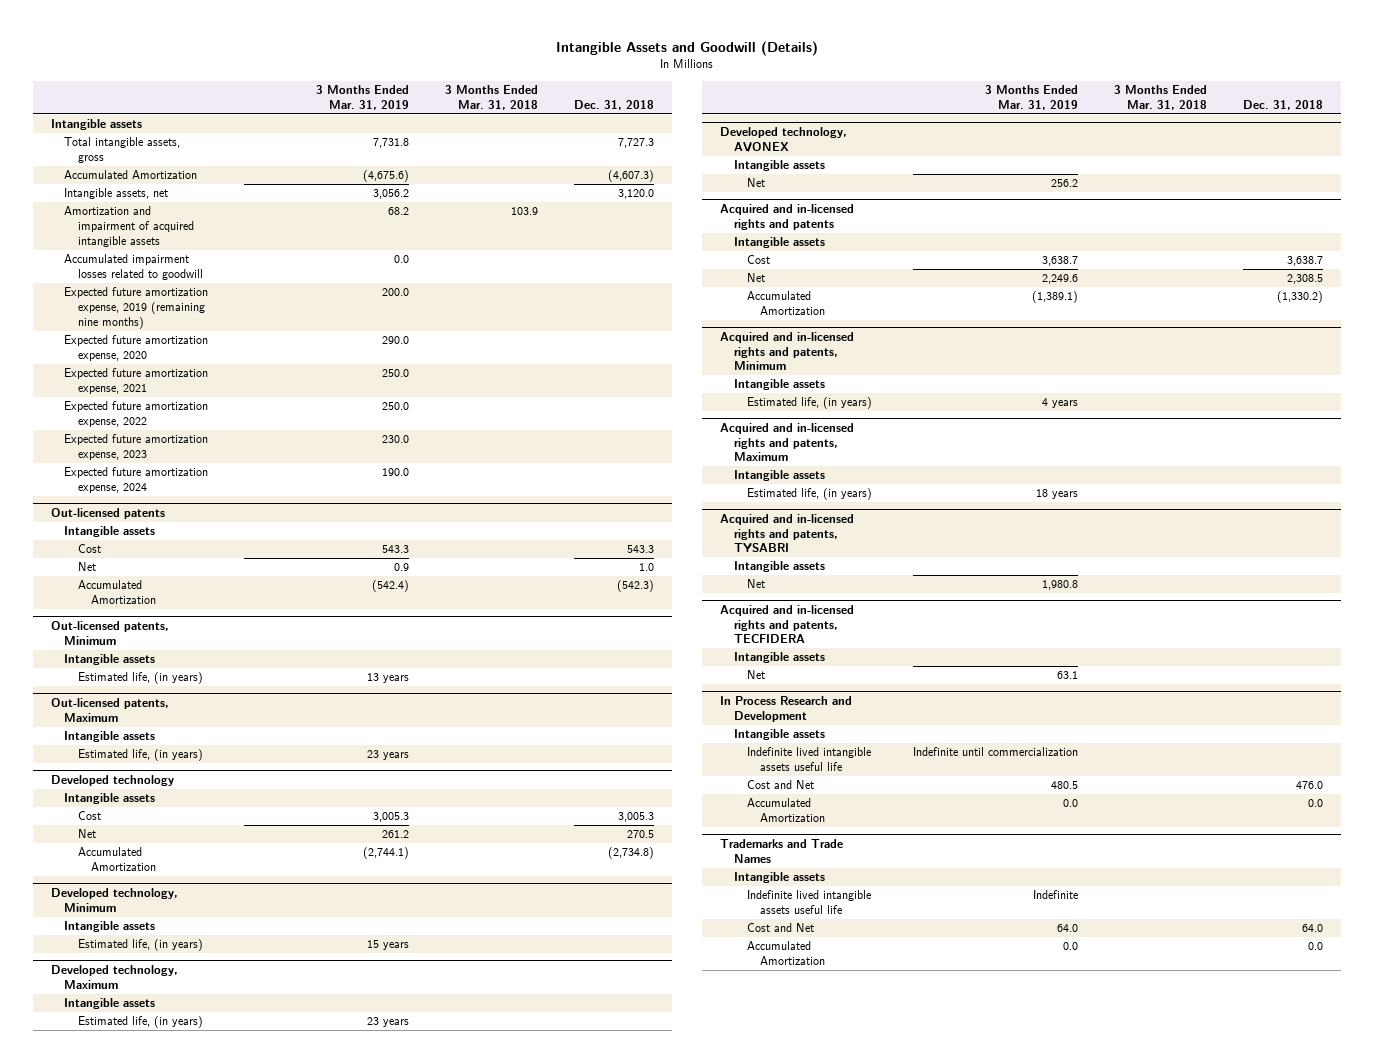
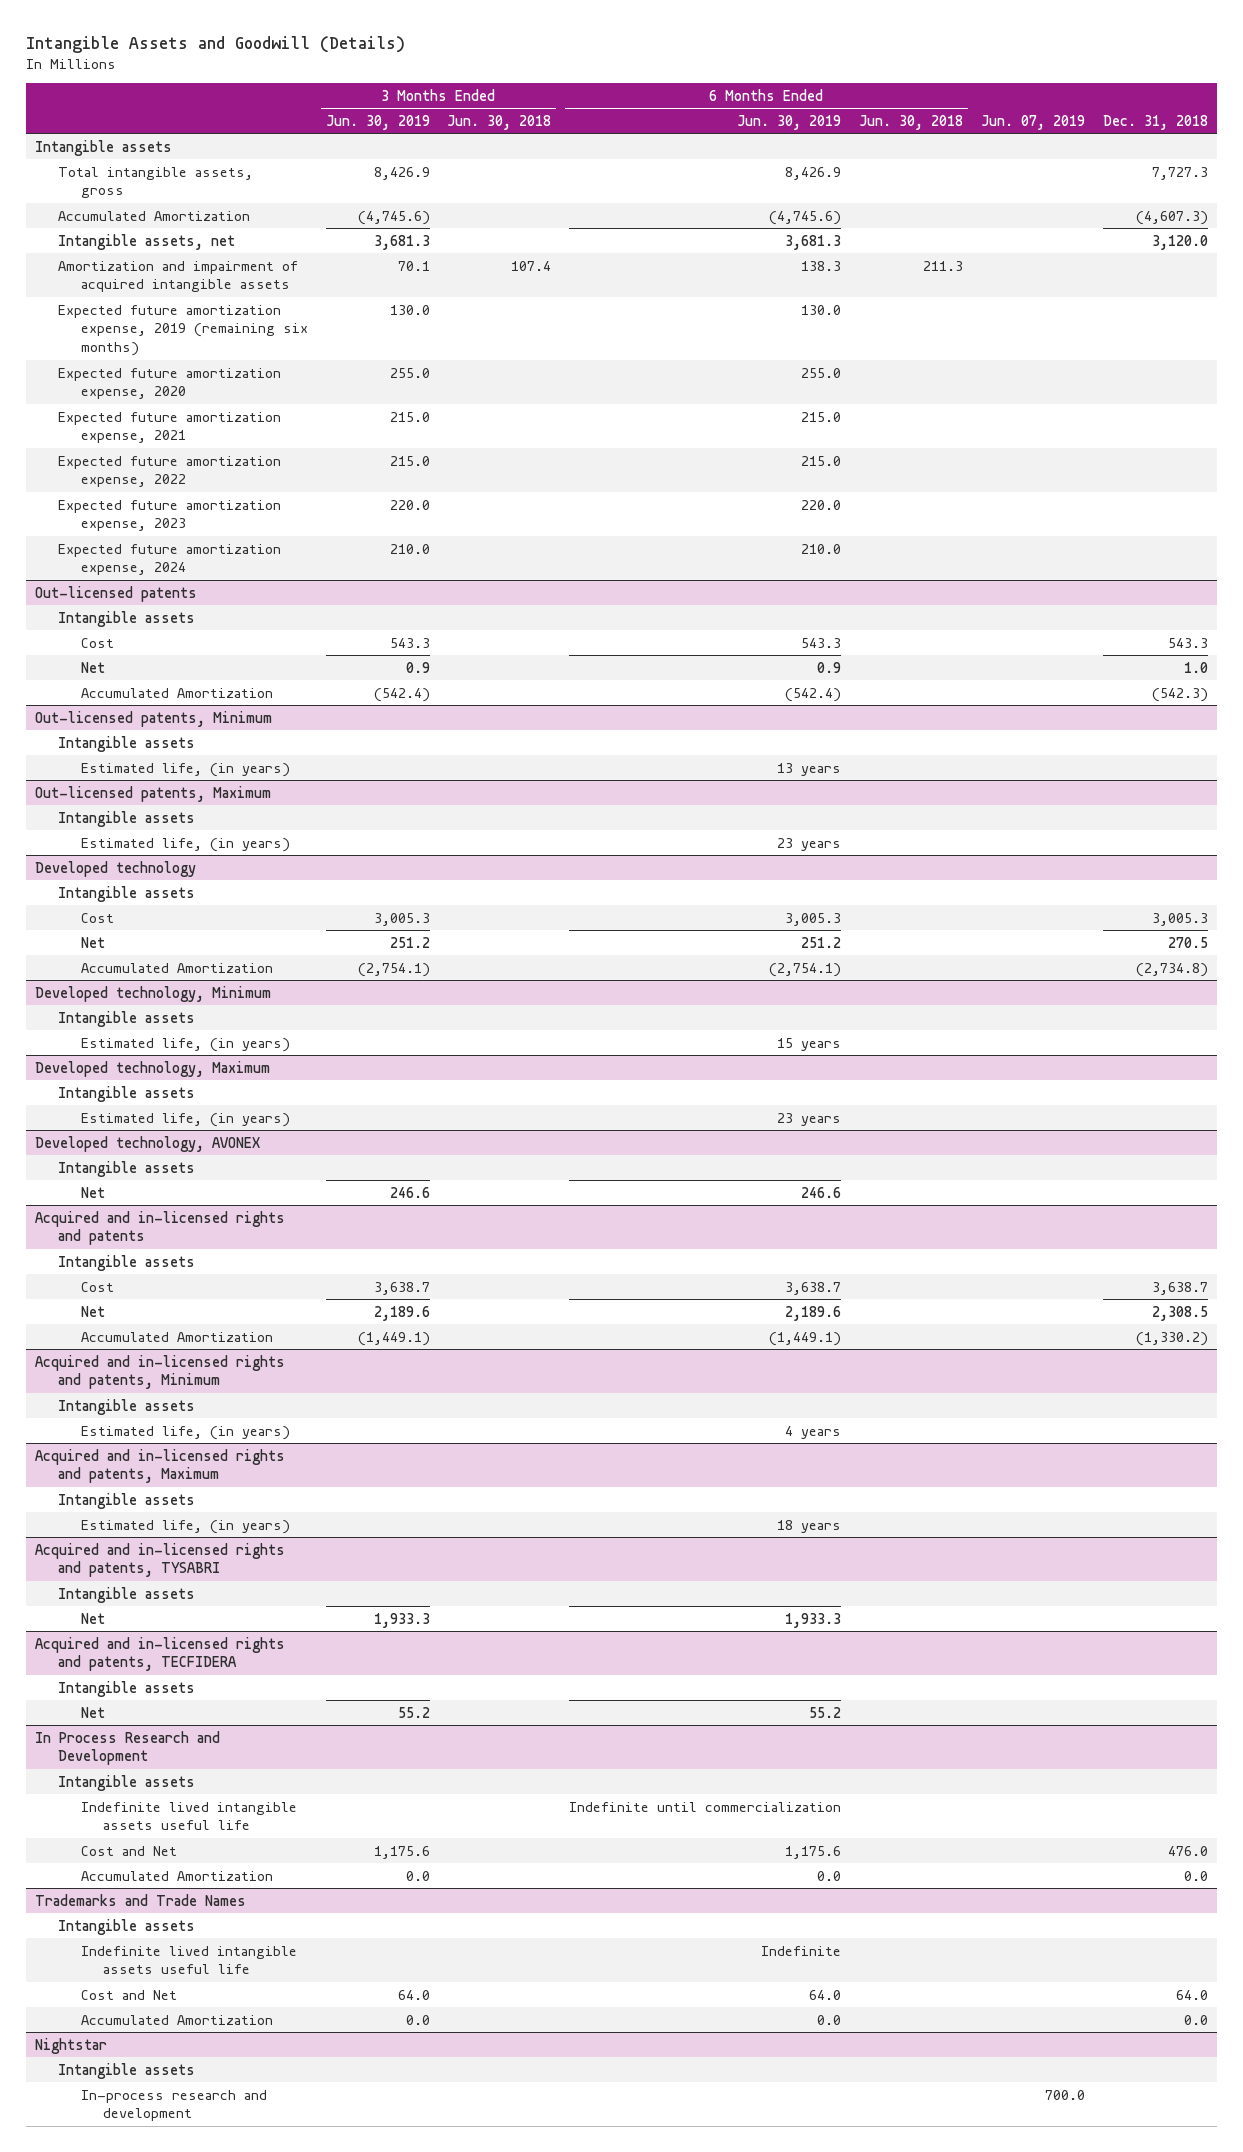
- | 3 Months Ended Mar. 31, 2019 | 3 Months Ended Mar. 31, 2018 | Dec. 31, 2018
+ | 3 Months Ended Jun. 30, 2019 | 3 Months Ended Jun. 30, 2018 | 6 Months Ended Jun. 30, 2019 | 6 Months Ended Jun. 30, 2018 | Jun. 07, 2019 | Dec. 31, 2018
- Accumulated impairment losses related to goodwill | 0.0 | |
- Expected future amortization expense, 2019 (remaining nine months) | 200.0 | |
+ Expected future amortization expense, 2019 (remaining six months) | 130.0 | | 130.0 | | |
+ Nightstar
+ Intangible assets
+ In-process research and development | | | | | 700.0 |

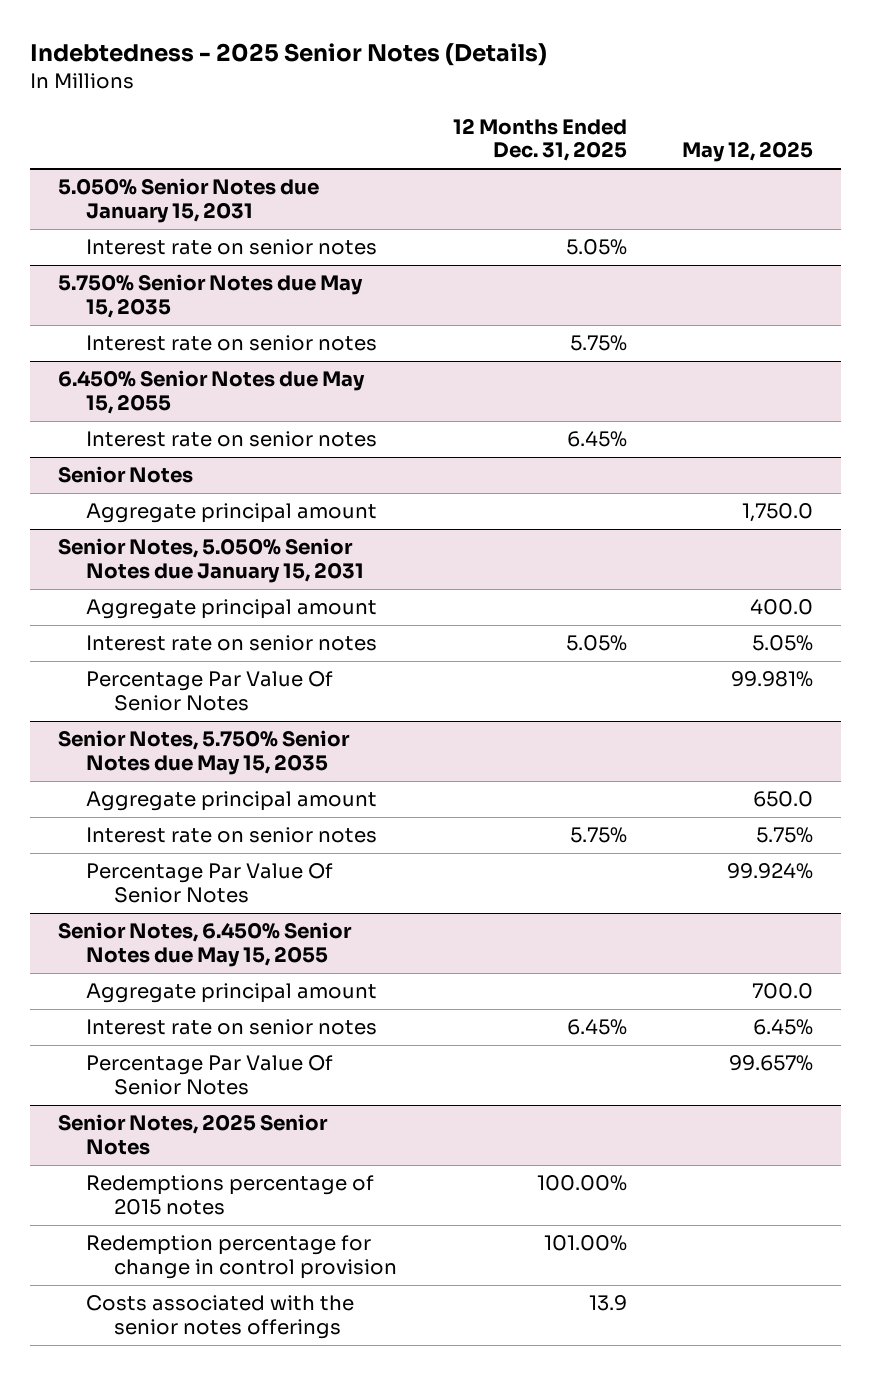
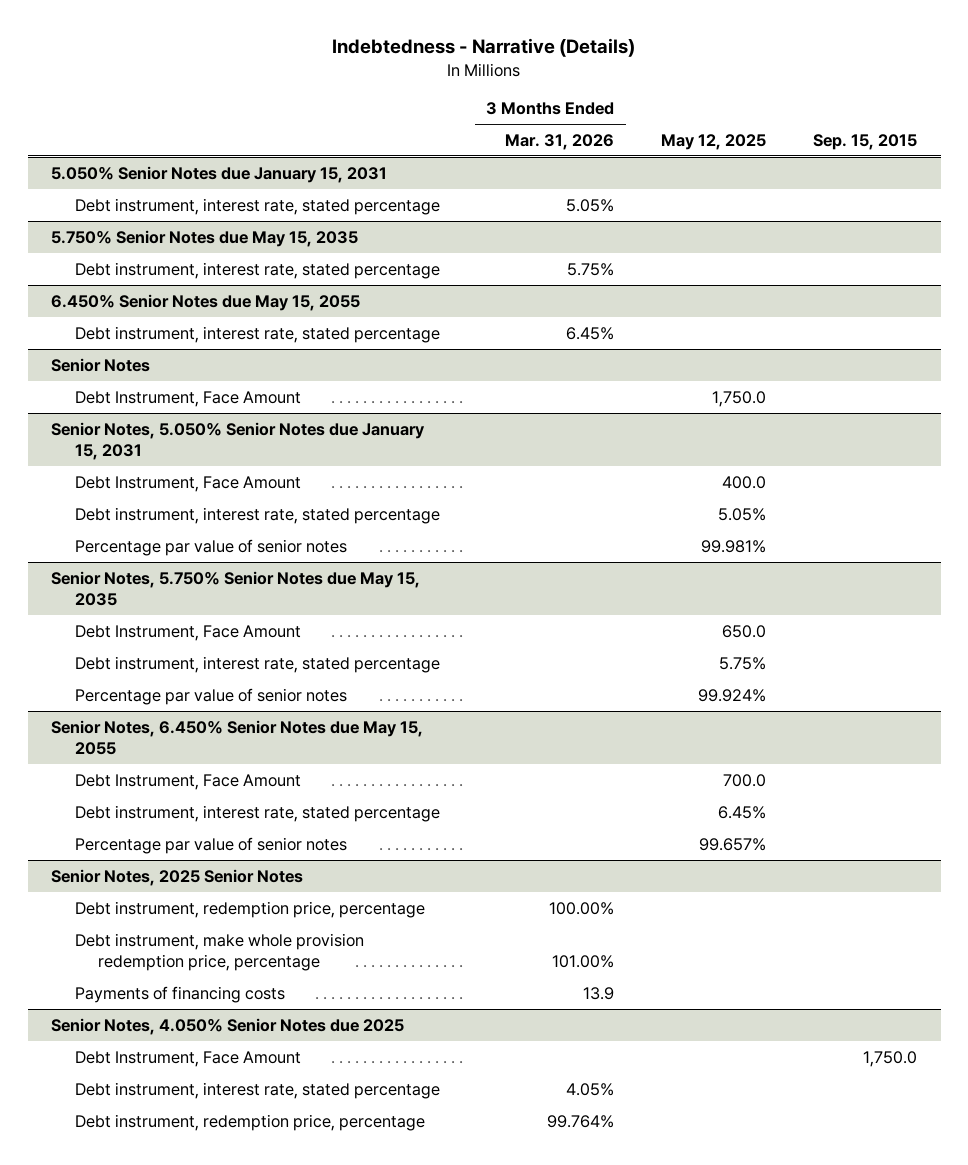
- Indebtedness - 2025 Senior Notes (Details)
+ Indebtedness - Narrative (Details)
- | 12 Months Ended Dec. 31, 2025 | May 12, 2025
+ | 3 Months Ended Mar. 31, 2026 | May 12, 2025 | Sep. 15, 2015
@ 5.050% Senior Notes due January 15, 2031
- Interest rate on senior notes | 5.05% |
+ Debt instrument, interest rate, stated percentage | 5.05% | |
@ 5.750% Senior Notes due May 15, 2035
- Interest rate on senior notes | 5.75% |
+ Debt instrument, interest rate, stated percentage | 5.75% | |
@ 6.450% Senior Notes due May 15, 2055
- Interest rate on senior notes | 6.45% |
+ Debt instrument, interest rate, stated percentage | 6.45% | |
@ Senior Notes
- Aggregate principal amount | | 1,750.0
+ Debt Instrument, Face Amount | | 1,750.0 |
@ Senior Notes, 5.050% Senior Notes due January 15, 2031
- Aggregate principal amount | | 400.0
- Interest rate on senior notes | 5.05% | 5.05%
- Percentage Par Value Of Senior Notes | | 99.981%
+ Debt Instrument, Face Amount | | 400.0 |
+ Debt instrument, interest rate, stated percentage | | 5.05% |
+ Percentage par value of senior notes | | 99.981% |
@ Senior Notes, 5.750% Senior Notes due May 15, 2035
- Aggregate principal amount | | 650.0
- Interest rate on senior notes | 5.75% | 5.75%
- Percentage Par Value Of Senior Notes | | 99.924%
+ Debt Instrument, Face Amount | | 650.0 |
+ Debt instrument, interest rate, stated percentage | | 5.75% |
+ Percentage par value of senior notes | | 99.924% |
@ Senior Notes, 6.450% Senior Notes due May 15, 2055
- Aggregate principal amount | | 700.0
- Interest rate on senior notes | 6.45% | 6.45%
- Percentage Par Value Of Senior Notes | | 99.657%
+ Debt Instrument, Face Amount | | 700.0 |
+ Debt instrument, interest rate, stated percentage | | 6.45% |
+ Percentage par value of senior notes | | 99.657% |
@ Senior Notes, 2025 Senior Notes
- Redemptions percentage of 2015 notes | 100.00% |
- Redemption percentage for change in control provision | 101.00% |
- Costs associated with the senior notes offerings | 13.9 |
+ Debt instrument, redemption price, percentage | 100.00% | |
+ Debt instrument, make whole provision redemption price, percentage | 101.00% | |
+ Payments of financing costs | 13.9 | |
+ Senior Notes, 4.050% Senior Notes due 2025
+ Debt Instrument, Face Amount | | | 1,750.0
+ Debt instrument, interest rate, stated percentage | 4.05% | |
+ Debt instrument, redemption price, percentage | 99.764% | |

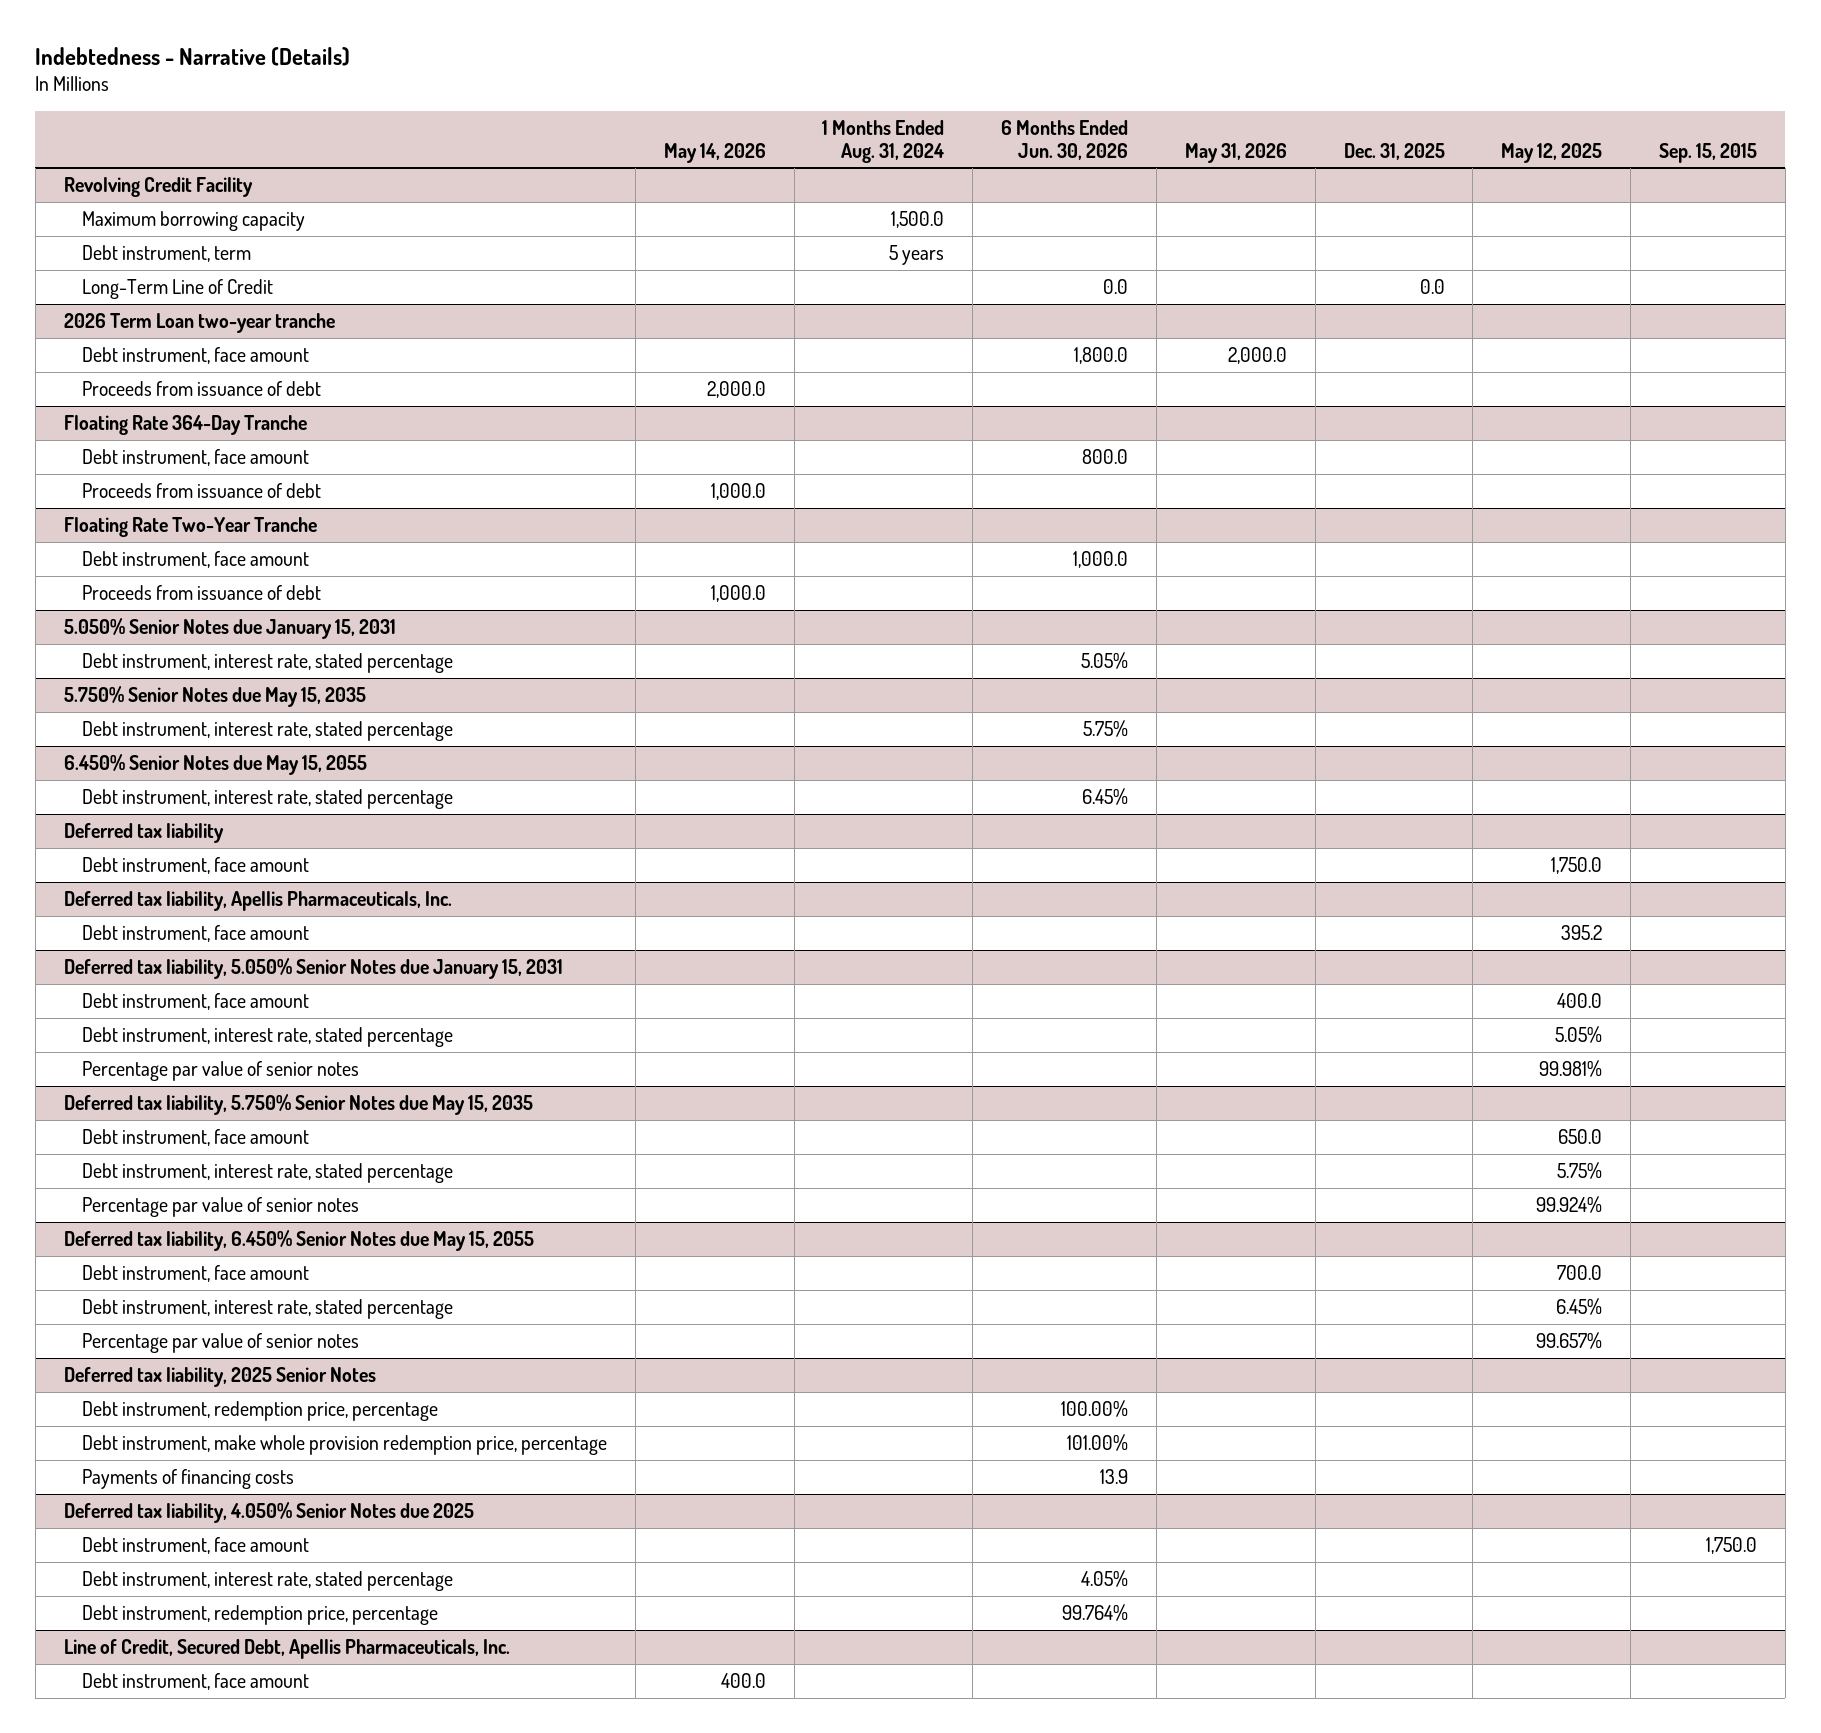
- | 3 Months Ended Mar. 31, 2026 | May 12, 2025 | Sep. 15, 2015
+ | May 14, 2026 | 1 Months Ended Aug. 31, 2024 | 6 Months Ended Jun. 30, 2026 | May 31, 2026 | Dec. 31, 2025 | May 12, 2025 | Sep. 15, 2015
+ Revolving Credit Facility
+ Maximum borrowing capacity | | 1,500.0 | | | | |
+ Debt instrument, term | | 5 years | | | | |
+ Long-Term Line of Credit | | | 0.0 | | 0.0 | |
+ 2026 Term Loan two-year tranche
+ Debt instrument, face amount | | | 1,800.0 | 2,000.0 | | |
+ Proceeds from issuance of debt | 2,000.0 | | | | | |
+ Floating Rate 364-Day Tranche
+ Debt instrument, face amount | | | 800.0 | | | |
+ Proceeds from issuance of debt | 1,000.0 | | | | | |
+ Floating Rate Two-Year Tranche
+ Debt instrument, face amount | | | 1,000.0 | | | |
+ Proceeds from issuance of debt | 1,000.0 | | | | | |
- Senior Notes
- Debt Instrument, Face Amount | | 1,750.0 |
- Senior Notes, 5.050% Senior Notes due January 15, 2031
- Debt Instrument, Face Amount | | 400.0 |
+ Deferred tax liability
+ Debt instrument, face amount | | | | | | 1,750.0 |
+ Deferred tax liability, Apellis Pharmaceuticals, Inc.
+ Debt instrument, face amount | | | | | | 395.2 |
+ Deferred tax liability, 5.050% Senior Notes due January 15, 2031
+ Debt instrument, face amount | | | | | | 400.0 |
- Senior Notes, 5.750% Senior Notes due May 15, 2035
- Debt Instrument, Face Amount | | 650.0 |
+ Deferred tax liability, 5.750% Senior Notes due May 15, 2035
+ Debt instrument, face amount | | | | | | 650.0 |
- Senior Notes, 6.450% Senior Notes due May 15, 2055
- Debt Instrument, Face Amount | | 700.0 |
+ Deferred tax liability, 6.450% Senior Notes due May 15, 2055
+ Debt instrument, face amount | | | | | | 700.0 |
- Senior Notes, 2025 Senior Notes
+ Deferred tax liability, 2025 Senior Notes
- Senior Notes, 4.050% Senior Notes due 2025
- Debt Instrument, Face Amount | | | 1,750.0
+ Deferred tax liability, 4.050% Senior Notes due 2025
+ Debt instrument, face amount | | | | | | | 1,750.0
+ Line of Credit, Secured Debt, Apellis Pharmaceuticals, Inc.
+ Debt instrument, face amount | 400.0 | | | | | |

